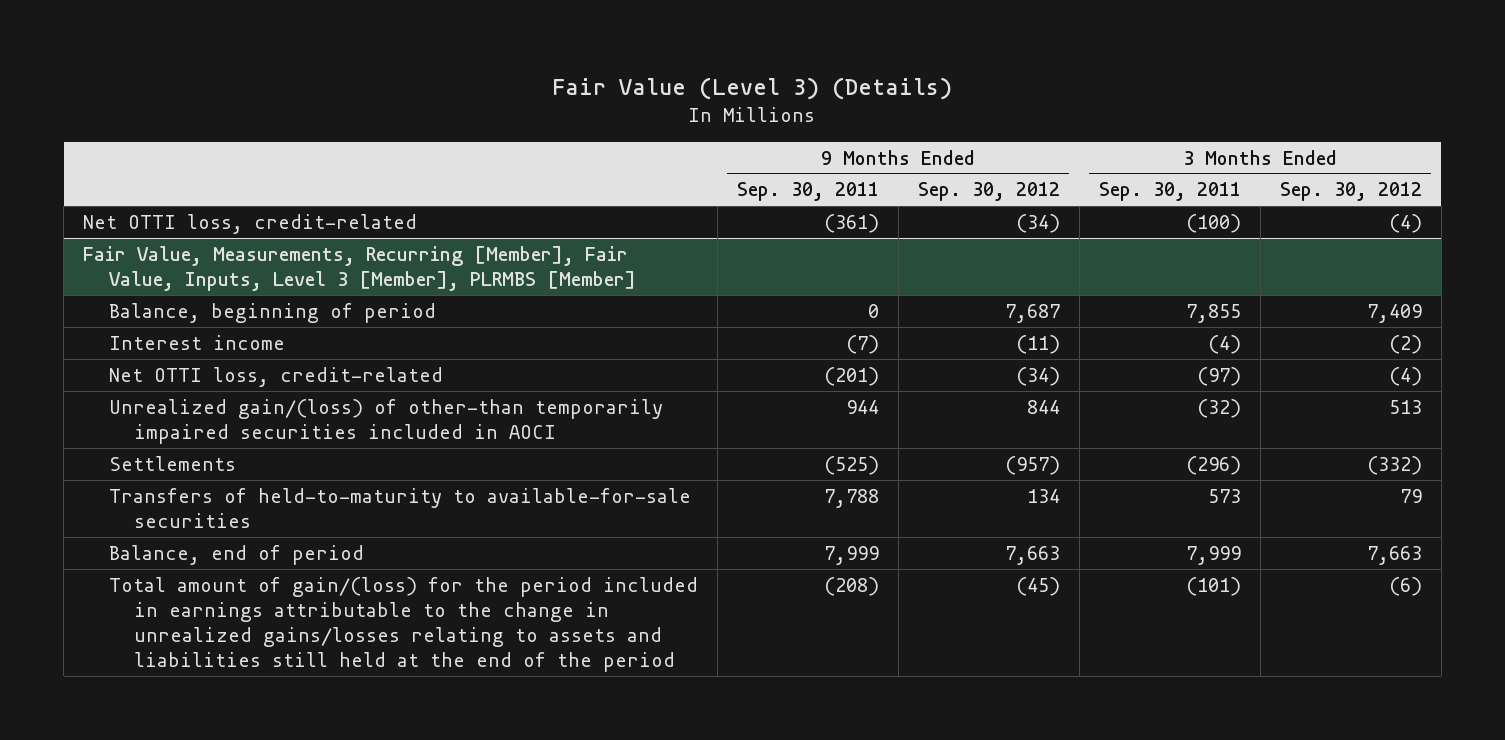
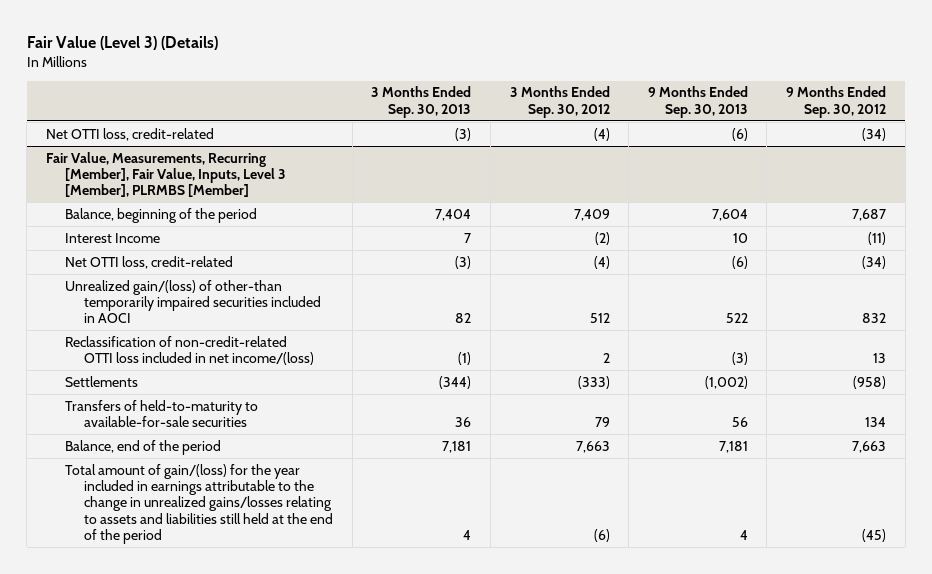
- | 9 Months Ended Sep. 30, 2011 | 9 Months Ended Sep. 30, 2012 | 3 Months Ended Sep. 30, 2011 | 3 Months Ended Sep. 30, 2012
+ | 3 Months Ended Sep. 30, 2013 | 3 Months Ended Sep. 30, 2012 | 9 Months Ended Sep. 30, 2013 | 9 Months Ended Sep. 30, 2012
@ Fair Value, Measurements, Recurring [Member], Fair Value, Inputs, Level 3 [Member], PLRMBS [Member]
- Balance, beginning of period | 0 | 7,687 | 7,855 | 7,409
- Interest income | (7) | (11) | (4) | (2)
+ Balance, beginning of the period | 7,404 | 7,409 | 7,604 | 7,687
+ Interest Income | 7 | (2) | 10 | (11)
- Unrealized gain/(loss) of other-than temporarily impaired securities included in AOCI | 944 | 844 | (32) | 513
- Settlements | (525) | (957) | (296) | (332)
+ Unrealized gain/(loss) of other-than temporarily impaired securities included in AOCI | 82 | 512 | 522 | 832
+ Reclassification of non-credit-related OTTI loss included in net income/(loss) | (1) | 2 | (3) | 13
+ Settlements | (344) | (333) | (1,002) | (958)
- Balance, end of period | 7,999 | 7,663 | 7,999 | 7,663
- Total amount of gain/(loss) for the period included in earnings attributable to the change in unrealized gains/losses relating to assets and liabilities still held at the end of the period | (208) | (45) | (101) | (6)
+ Balance, end of the period | 7,181 | 7,663 | 7,181 | 7,663
+ Total amount of gain/(loss) for the year included in earnings attributable to the change in unrealized gains/losses relating to assets and liabilities still held at the end of the period | 4 | (6) | 4 | (45)

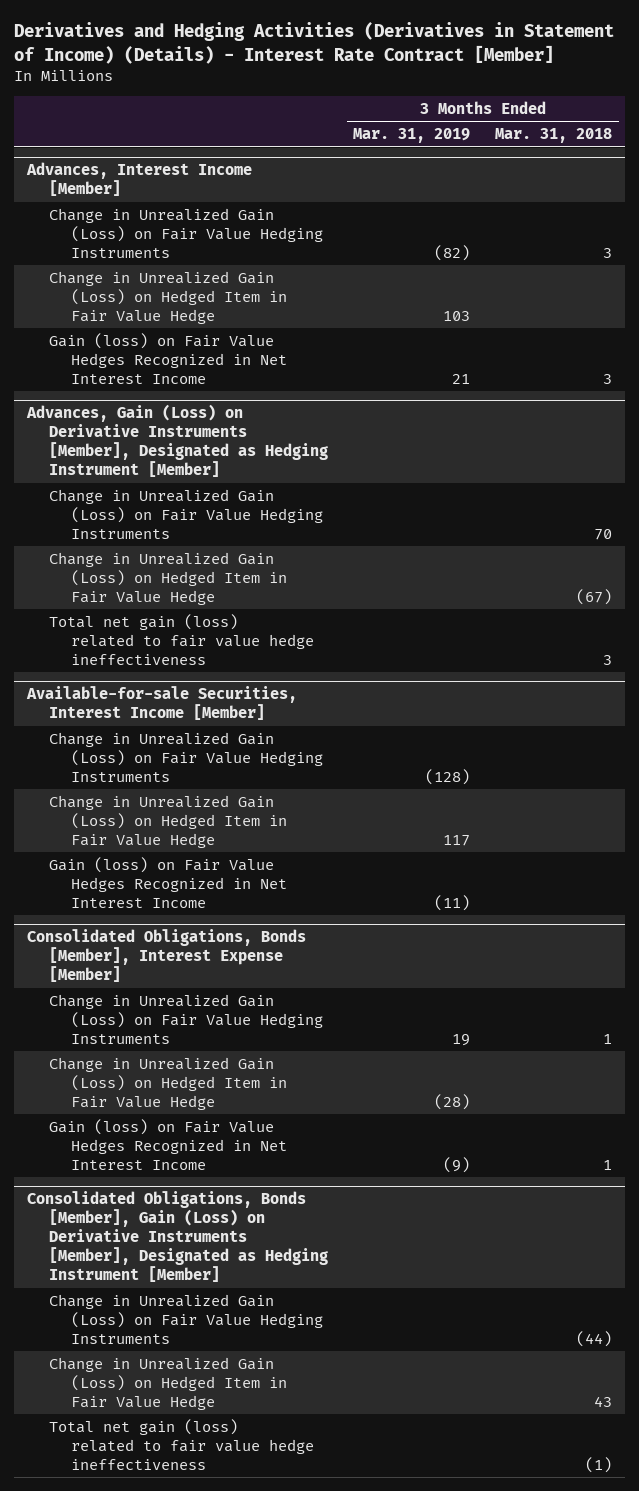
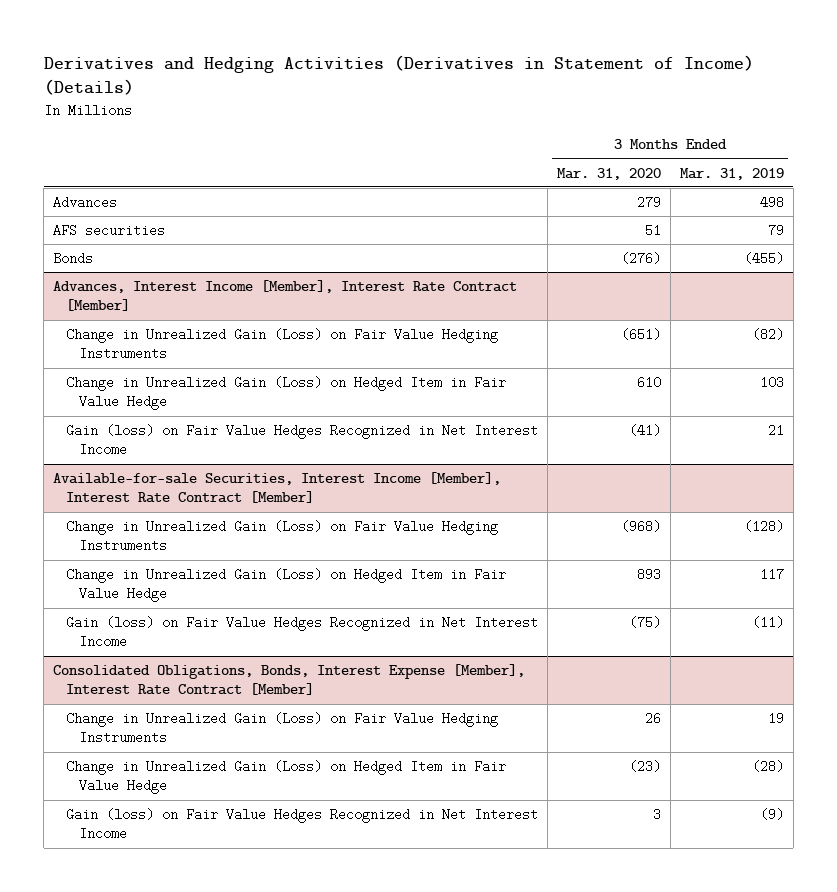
- Derivatives and Hedging Activities (Derivatives in Statement of Income) (Details) - Interest Rate Contract [Member]
+ Derivatives and Hedging Activities (Derivatives in Statement of Income) (Details)
- | 3 Months Ended Mar. 31, 2019 | 3 Months Ended Mar. 31, 2018
+ | 3 Months Ended Mar. 31, 2020 | 3 Months Ended Mar. 31, 2019
- Advances, Interest Income [Member]
+ Advances | 279 | 498
+ AFS securities | 51 | 79
+ Bonds | (276) | (455)
+ Advances, Interest Income [Member], Interest Rate Contract [Member]
- Advances, Gain (Loss) on Derivative Instruments [Member], Designated as Hedging Instrument [Member]
- Change in Unrealized Gain (Loss) on Fair Value Hedging Instruments | | 70
- Change in Unrealized Gain (Loss) on Hedged Item in Fair Value Hedge | | (67)
- Total net gain (loss) related to fair value hedge ineffectiveness | | 3
- Available-for-sale Securities, Interest Income [Member]
+ Available-for-sale Securities, Interest Income [Member], Interest Rate Contract [Member]
- Consolidated Obligations, Bonds [Member], Interest Expense [Member]
+ Consolidated Obligations, Bonds, Interest Expense [Member], Interest Rate Contract [Member]
- Consolidated Obligations, Bonds [Member], Gain (Loss) on Derivative Instruments [Member], Designated as Hedging Instrument [Member]
- Change in Unrealized Gain (Loss) on Fair Value Hedging Instruments | | (44)
- Change in Unrealized Gain (Loss) on Hedged Item in Fair Value Hedge | | 43
- Total net gain (loss) related to fair value hedge ineffectiveness | | (1)

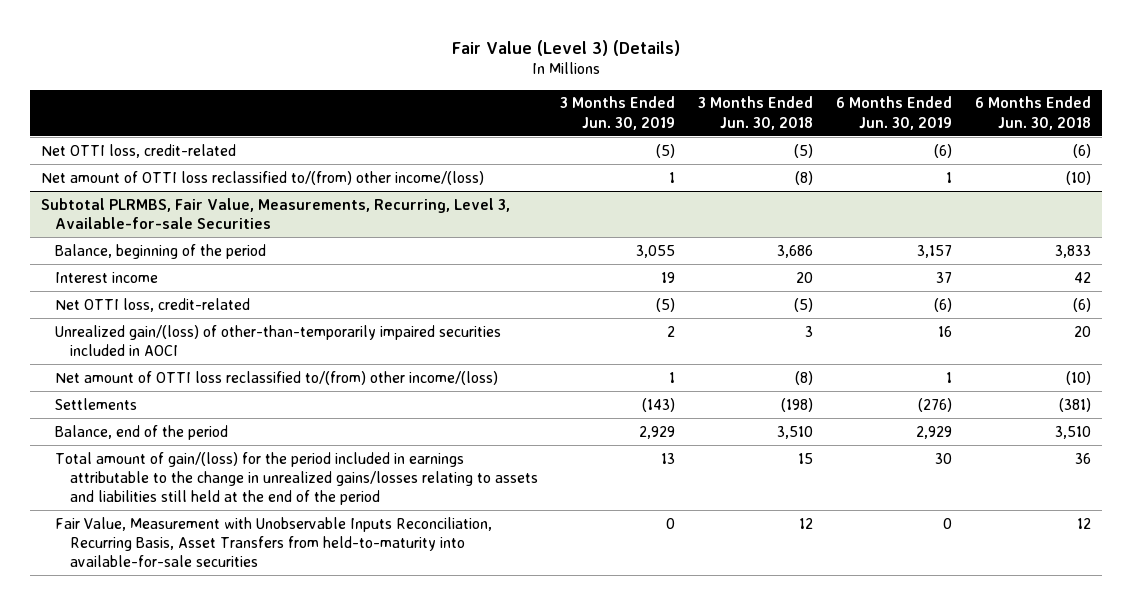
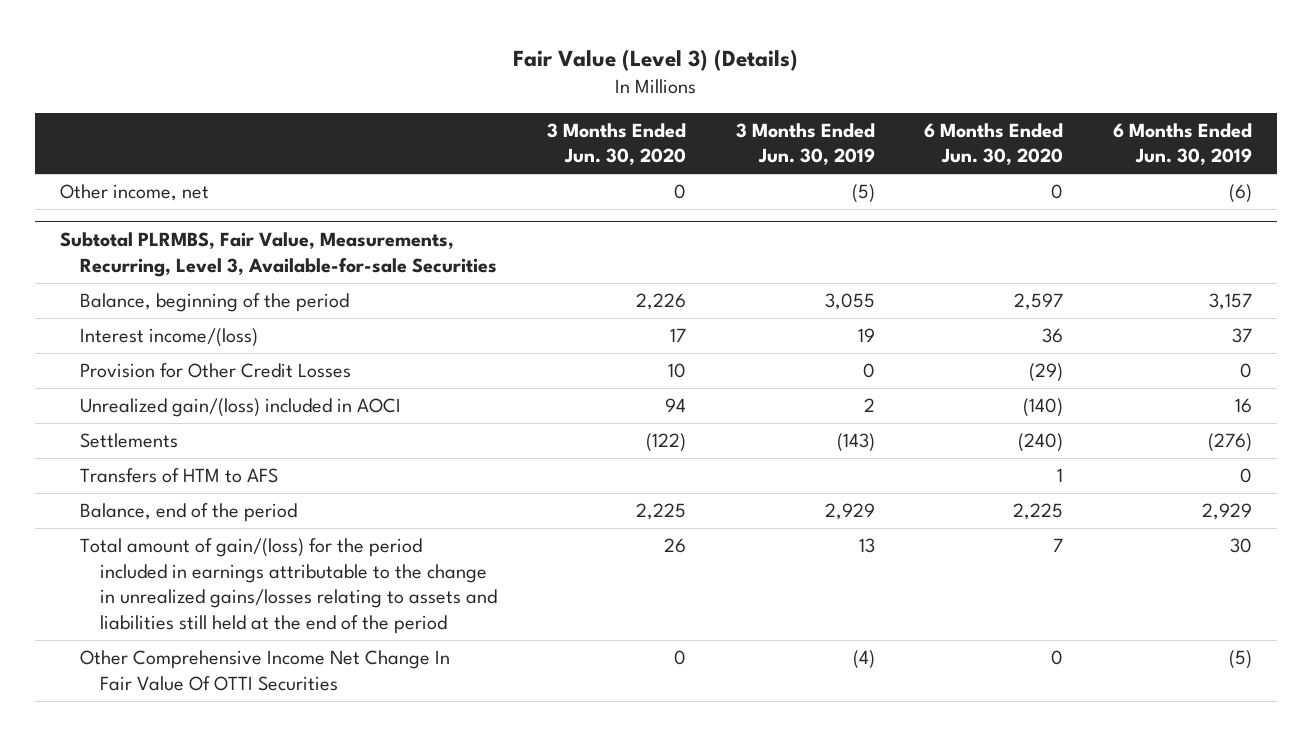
- | 3 Months Ended Jun. 30, 2019 | 3 Months Ended Jun. 30, 2018 | 6 Months Ended Jun. 30, 2019 | 6 Months Ended Jun. 30, 2018
+ | 3 Months Ended Jun. 30, 2020 | 3 Months Ended Jun. 30, 2019 | 6 Months Ended Jun. 30, 2020 | 6 Months Ended Jun. 30, 2019
- Net OTTI loss, credit-related | (5) | (5) | (6) | (6)
- Net amount of OTTI loss reclassified to/(from) other income/(loss) | 1 | (8) | 1 | (10)
+ Other income, net | 0 | (5) | 0 | (6)
@ Subtotal PLRMBS, Fair Value, Measurements, Recurring, Level 3, Available-for-sale Securities
- Interest income | 19 | 20 | 37 | 42
- Net OTTI loss, credit-related | (5) | (5) | (6) | (6)
- Unrealized gain/(loss) of other-than-temporarily impaired securities included in AOCI | 2 | 3 | 16 | 20
- Net amount of OTTI loss reclassified to/(from) other income/(loss) | 1 | (8) | 1 | (10)
+ Interest income/(loss) | 17 | 19 | 36 | 37
+ Provision for Other Credit Losses | 10 | 0 | (29) | 0
+ Unrealized gain/(loss) included in AOCI | 94 | 2 | (140) | 16
+ Transfers of HTM to AFS | | | 1 | 0
- Fair Value, Measurement with Unobservable Inputs Reconciliation, Recurring Basis, Asset Transfers from held-to-maturity into available-for-sale securities | 0 | 12 | 0 | 12
+ Other Comprehensive Income Net Change In Fair Value Of OTTI Securities | 0 | (4) | 0 | (5)

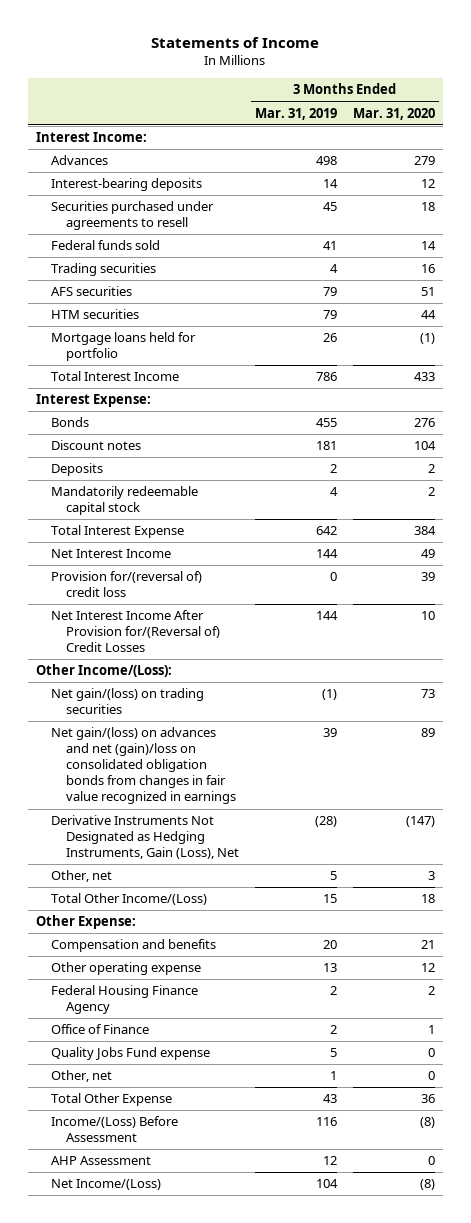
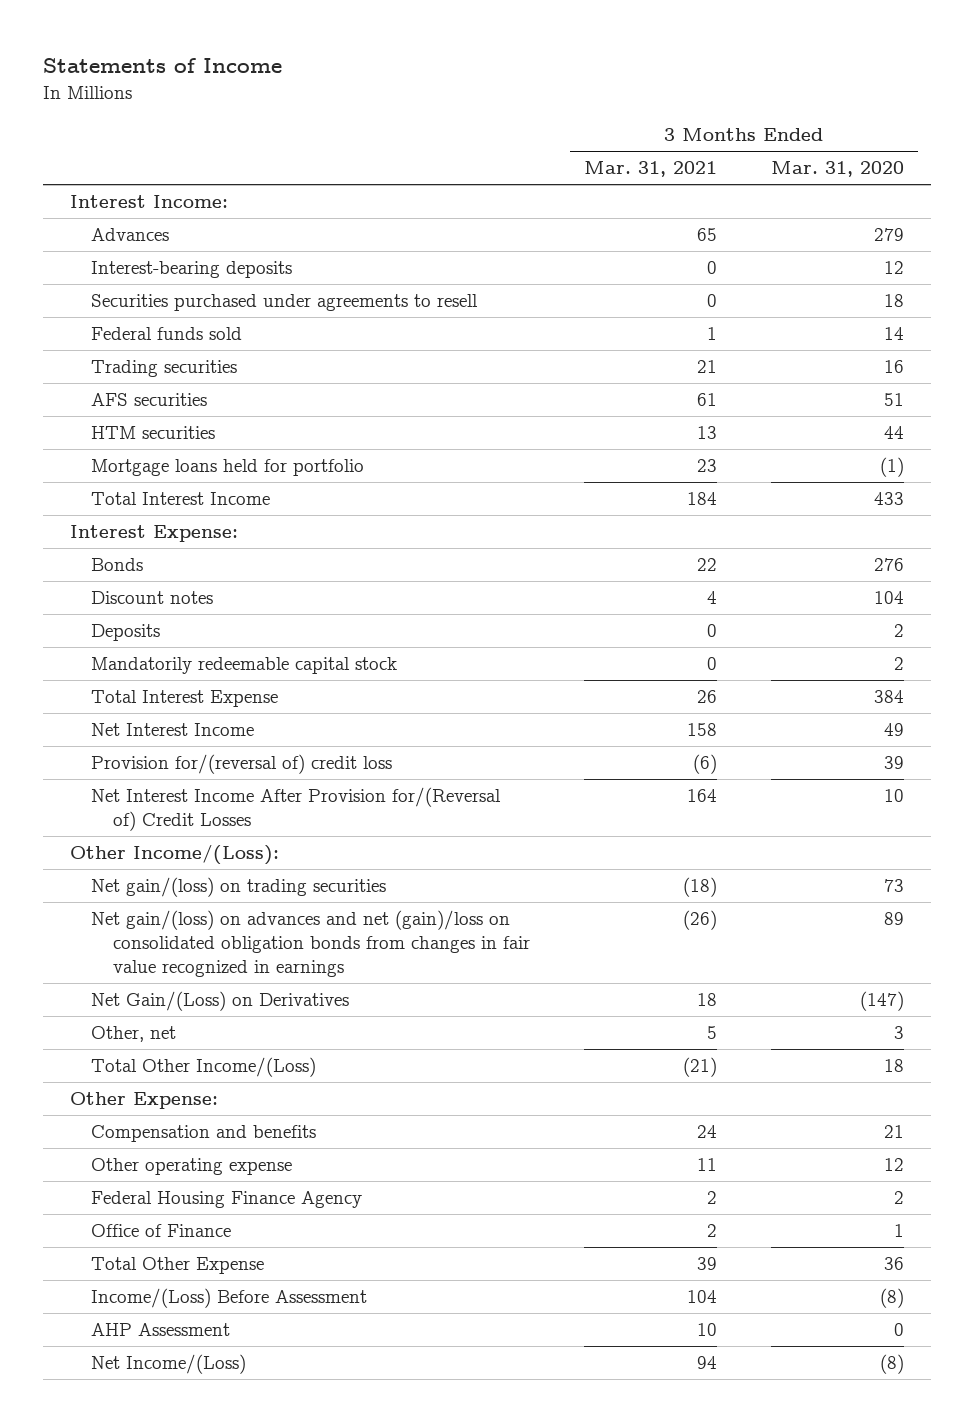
- | 3 Months Ended Mar. 31, 2019 | 3 Months Ended Mar. 31, 2020
+ | 3 Months Ended Mar. 31, 2021 | 3 Months Ended Mar. 31, 2020
- Derivative Instruments Not Designated as Hedging Instruments, Gain (Loss), Net | (28) | (147)
+ Net Gain/(Loss) on Derivatives | 18 | (147)
- Quality Jobs Fund expense | 5 | 0
- Other, net | 1 | 0

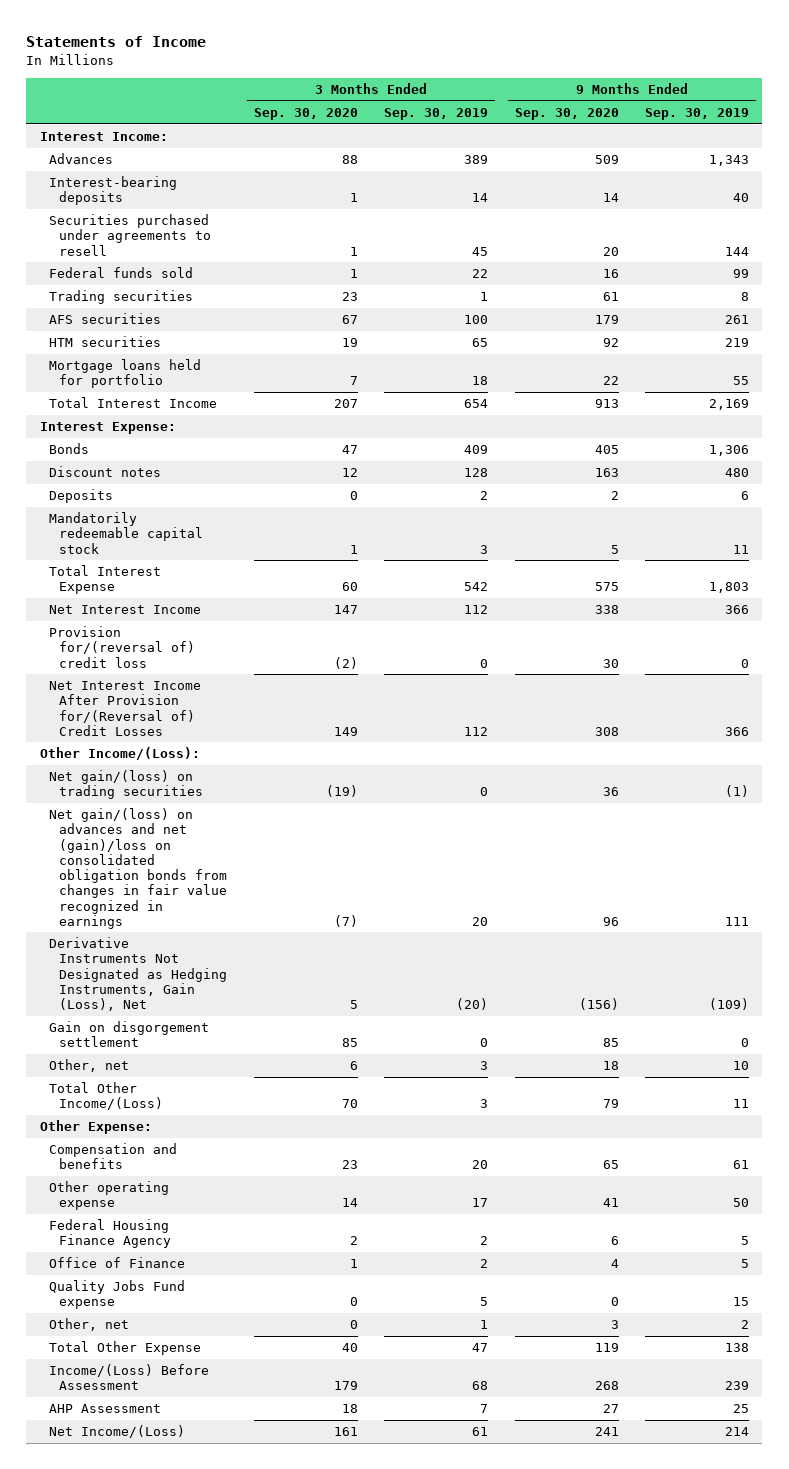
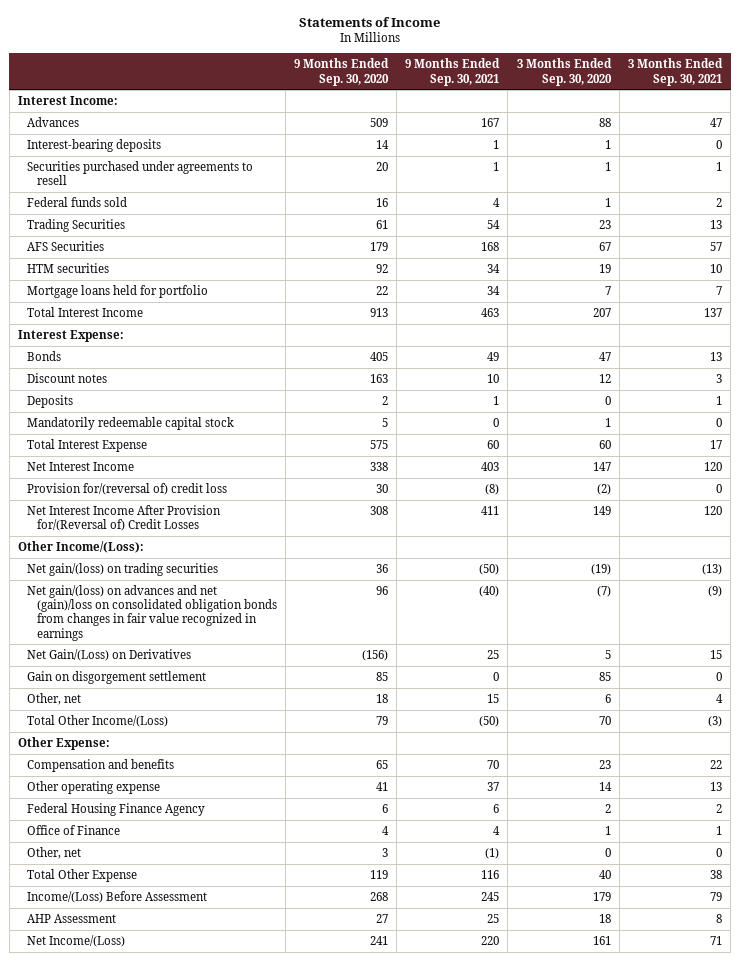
- | 3 Months Ended Sep. 30, 2020 | 3 Months Ended Sep. 30, 2019 | 9 Months Ended Sep. 30, 2020 | 9 Months Ended Sep. 30, 2019
+ | 9 Months Ended Sep. 30, 2020 | 9 Months Ended Sep. 30, 2021 | 3 Months Ended Sep. 30, 2020 | 3 Months Ended Sep. 30, 2021
- Trading securities | 23 | 1 | 61 | 8
- AFS securities | 67 | 100 | 179 | 261
+ Trading Securities | 61 | 54 | 23 | 13
+ AFS Securities | 179 | 168 | 67 | 57
- Derivative Instruments Not Designated as Hedging Instruments, Gain (Loss), Net | 5 | (20) | (156) | (109)
+ Net Gain/(Loss) on Derivatives | (156) | 25 | 5 | 15
- Quality Jobs Fund expense | 0 | 5 | 0 | 15

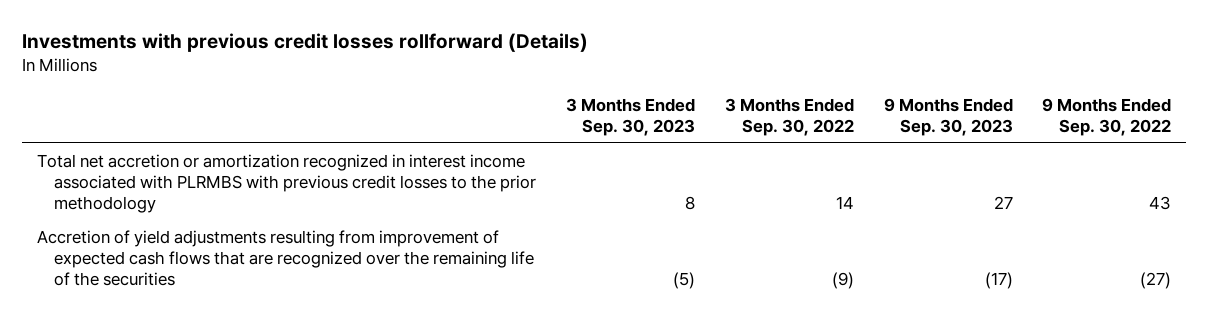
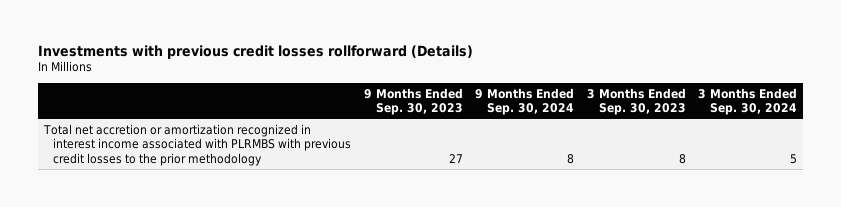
- | 3 Months Ended Sep. 30, 2023 | 3 Months Ended Sep. 30, 2022 | 9 Months Ended Sep. 30, 2023 | 9 Months Ended Sep. 30, 2022
+ | 9 Months Ended Sep. 30, 2023 | 9 Months Ended Sep. 30, 2024 | 3 Months Ended Sep. 30, 2023 | 3 Months Ended Sep. 30, 2024
- Accretion of yield adjustments resulting from improvement of expected cash flows that are recognized over the remaining life of the securities | (5) | (9) | (17) | (27)

